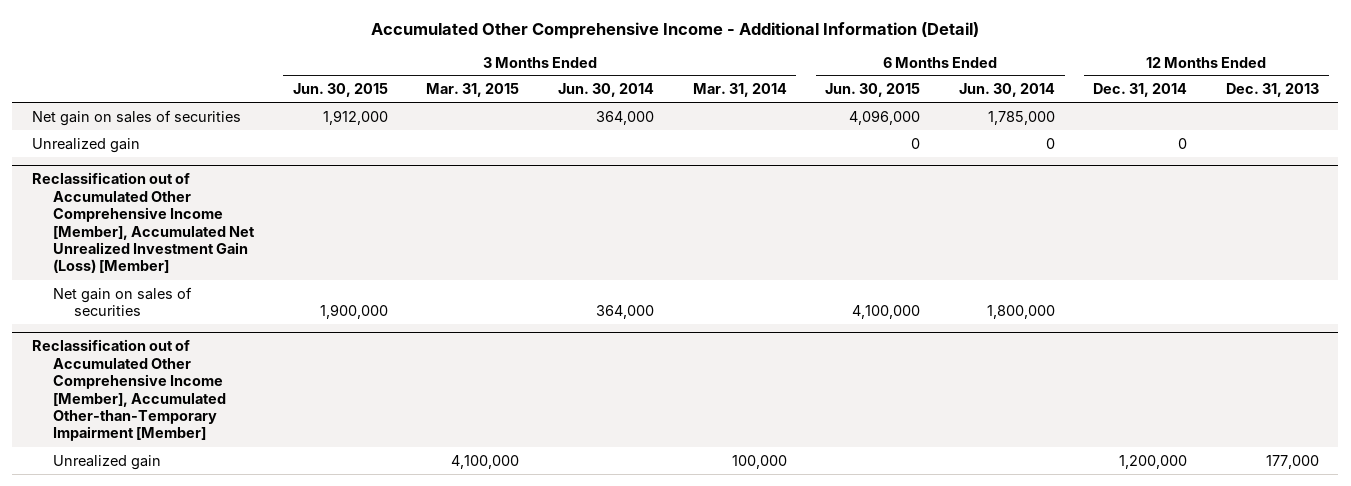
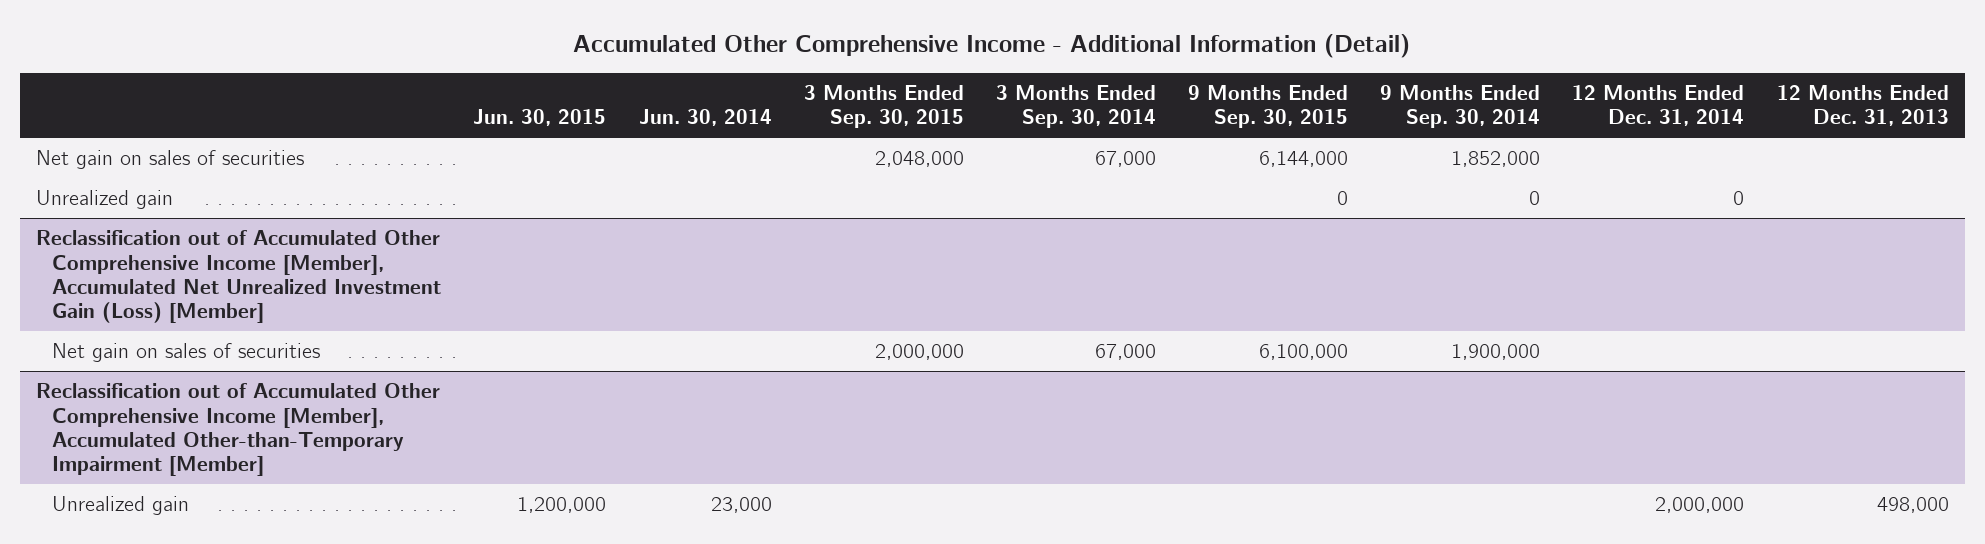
- | 3 Months Ended Jun. 30, 2015 | 3 Months Ended Mar. 31, 2015 | 3 Months Ended Jun. 30, 2014 | 3 Months Ended Mar. 31, 2014 | 6 Months Ended Jun. 30, 2015 | 6 Months Ended Jun. 30, 2014 | 12 Months Ended Dec. 31, 2014 | 12 Months Ended Dec. 31, 2013
+ | Jun. 30, 2015 | Jun. 30, 2014 | 3 Months Ended Sep. 30, 2015 | 3 Months Ended Sep. 30, 2014 | 9 Months Ended Sep. 30, 2015 | 9 Months Ended Sep. 30, 2014 | 12 Months Ended Dec. 31, 2014 | 12 Months Ended Dec. 31, 2013
@ Reclassification out of Accumulated Other Comprehensive Income [Member], Accumulated Other-than-Temporary Impairment [Member]
- Unrealized gain | | 4,100,000 | | 100,000 | | | 1,200,000 | 177,000
+ Unrealized gain | 1,200,000 | 23,000 | | | | | 2,000,000 | 498,000

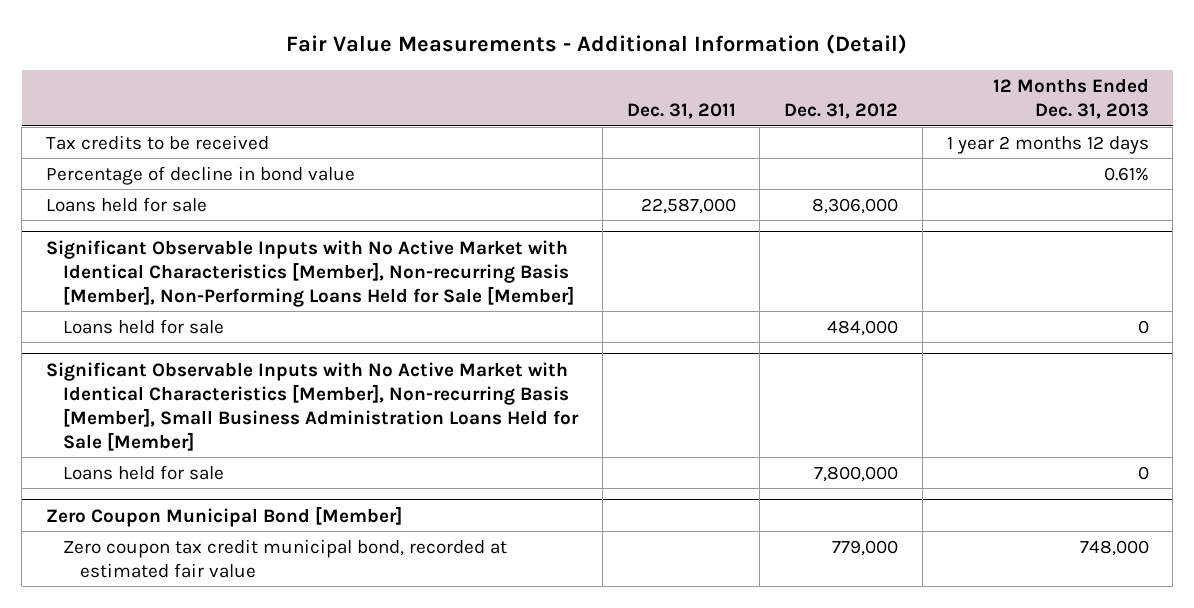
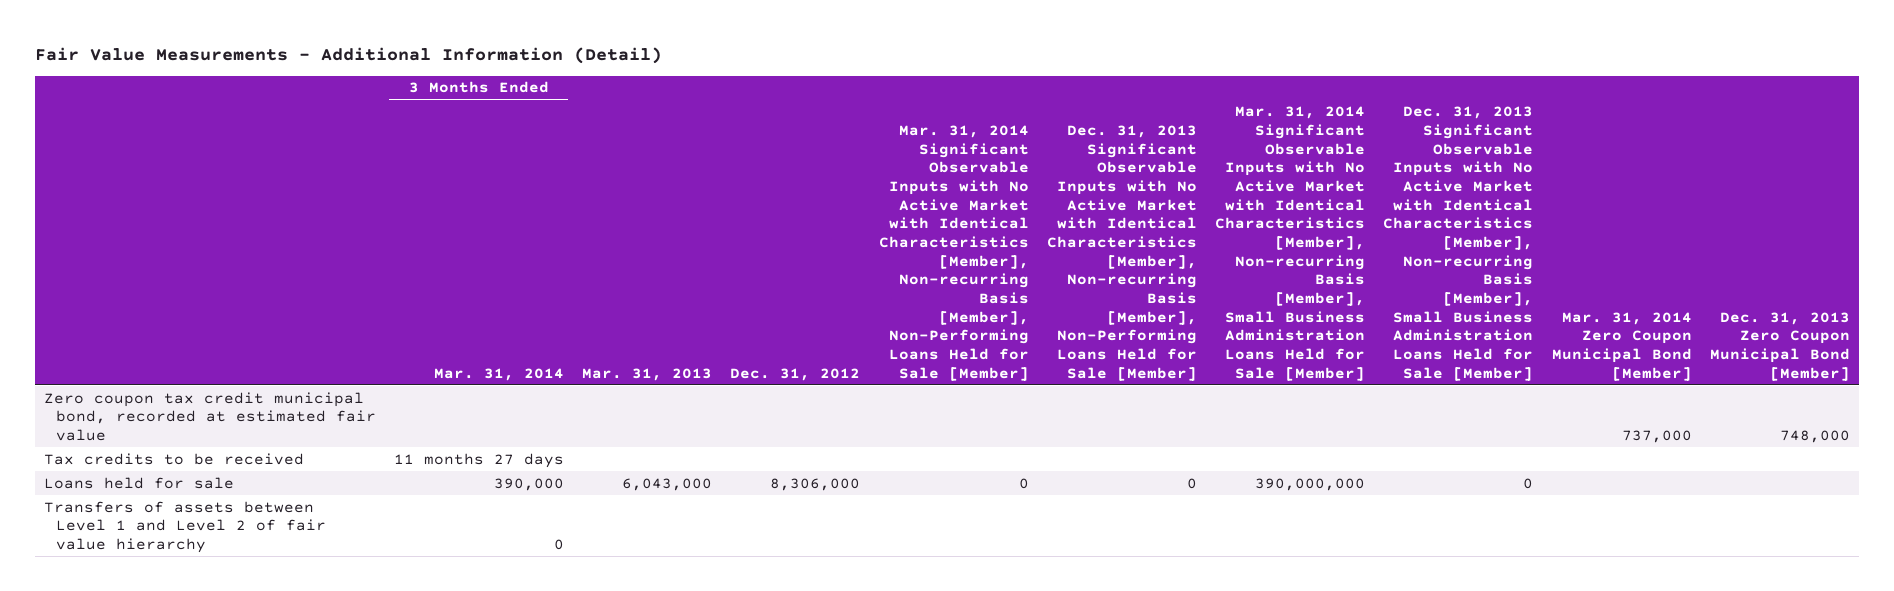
- | Dec. 31, 2011 | Dec. 31, 2012 | 12 Months Ended Dec. 31, 2013
+ | 3 Months Ended Mar. 31, 2014 | Mar. 31, 2013 | Dec. 31, 2012 | Mar. 31, 2014 Significant Observable Inputs with No Active Market with Identical Characteristics [Member], Non-recurring Basis [Member], Non-Performing Loans Held for Sale [Member] | Dec. 31, 2013 Significant Observable Inputs with No Active Market with Identical Characteristics [Member], Non-recurring Basis [Member], Non-Performing Loans Held for Sale [Member] | Mar. 31, 2014 Significant Observable Inputs with No Active Market with Identical Characteristics [Member], Non-recurring Basis [Member], Small Business Administration Loans Held for Sale [Member] | Dec. 31, 2013 Significant Observable Inputs with No Active Market with Identical Characteristics [Member], Non-recurring Basis [Member], Small Business Administration Loans Held for Sale [Member] | Mar. 31, 2014 Zero Coupon Municipal Bond [Member] | Dec. 31, 2013 Zero Coupon Municipal Bond [Member]
+ Zero coupon tax credit municipal bond, recorded at estimated fair value | | | | | | | | 737,000 | 748,000
- Percentage of decline in bond value | | | 0.61%
- Significant Observable Inputs with No Active Market with Identical Characteristics [Member], Non-recurring Basis [Member], Non-Performing Loans Held for Sale [Member]
- Loans held for sale | | 484,000 | 0
- Significant Observable Inputs with No Active Market with Identical Characteristics [Member], Non-recurring Basis [Member], Small Business Administration Loans Held for Sale [Member]
- Loans held for sale | | 7,800,000 | 0
- Zero Coupon Municipal Bond [Member]
- Zero coupon tax credit municipal bond, recorded at estimated fair value | | 779,000 | 748,000
+ Transfers of assets between Level 1 and Level 2 of fair value hierarchy | 0 | | | | | | | |

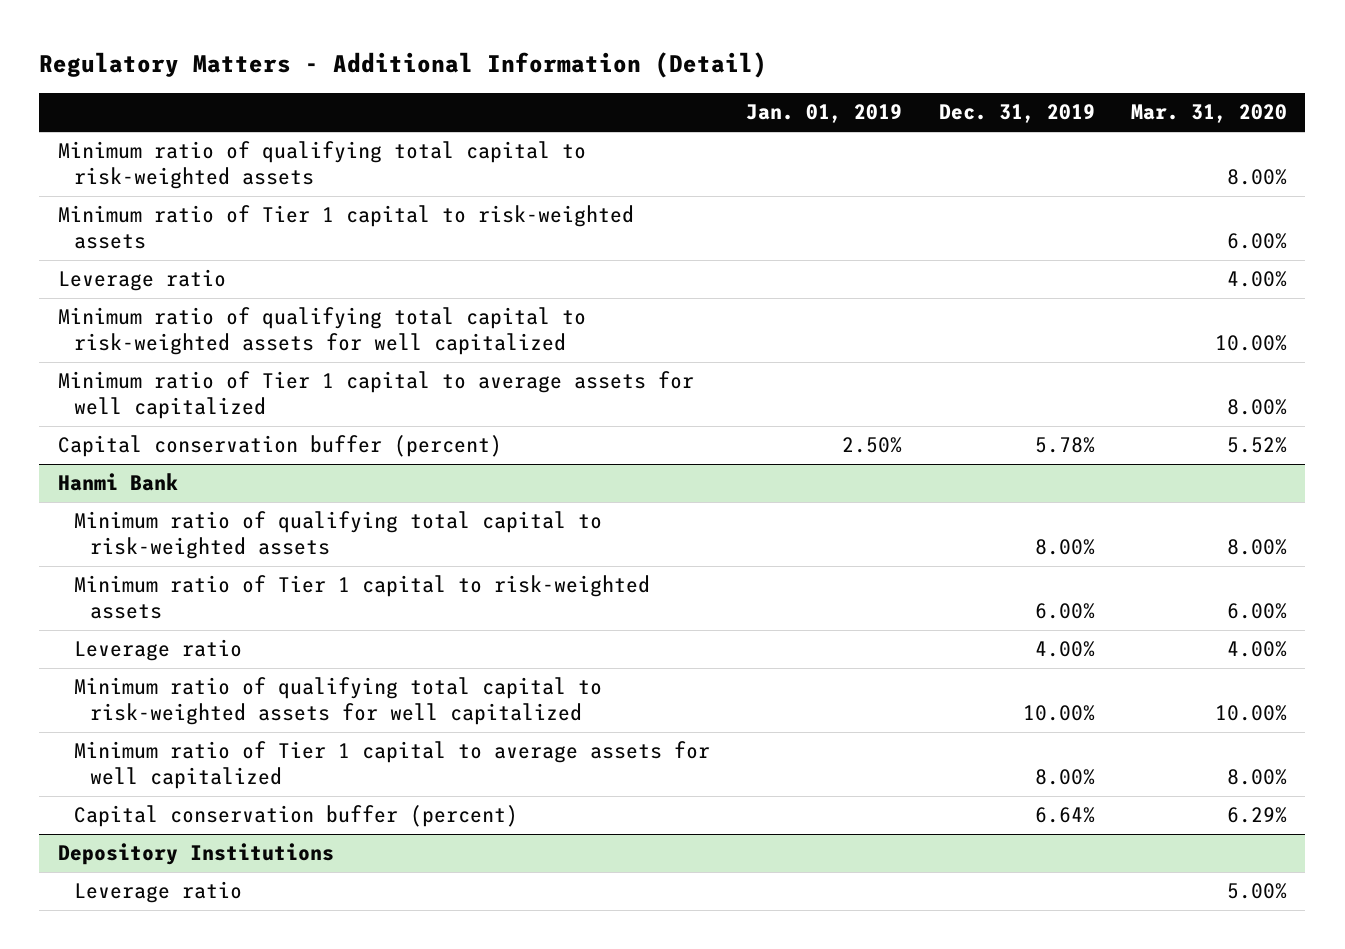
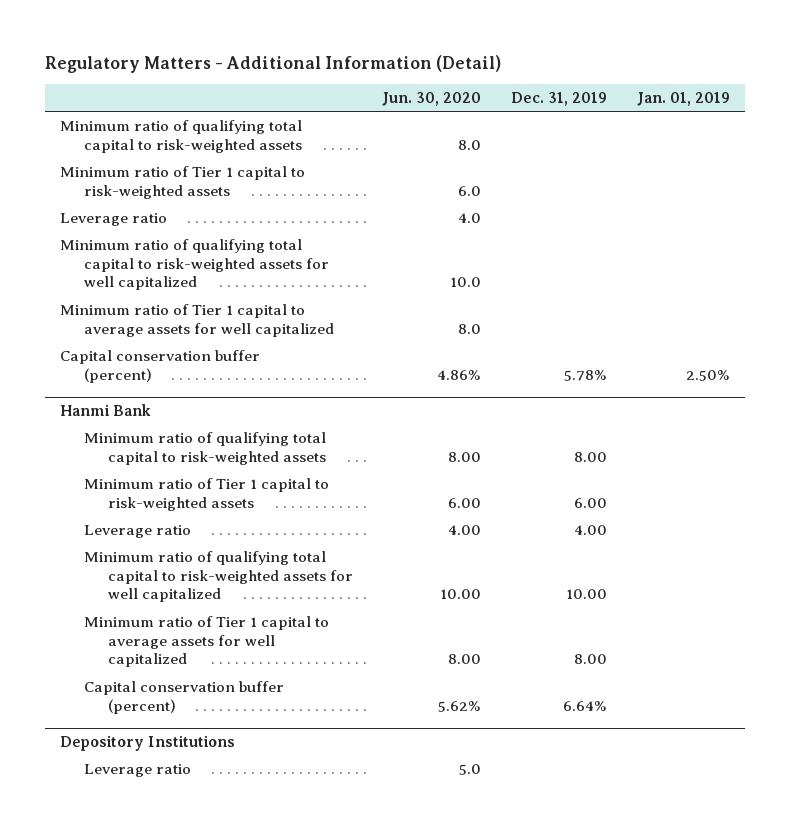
- | Jan. 01, 2019 | Dec. 31, 2019 | Mar. 31, 2020
+ | Jun. 30, 2020 | Dec. 31, 2019 | Jan. 01, 2019
@ Hanmi Bank
- Minimum ratio of qualifying total capital to risk-weighted assets | | 8.00% | 8.00%
- Minimum ratio of Tier 1 capital to risk-weighted assets | | 6.00% | 6.00%
- Leverage ratio | | 4.00% | 4.00%
- Minimum ratio of qualifying total capital to risk-weighted assets for well capitalized | | 10.00% | 10.00%
- Minimum ratio of Tier 1 capital to average assets for well capitalized | | 8.00% | 8.00%
+ Minimum ratio of qualifying total capital to risk-weighted assets | 8.00 | 8.00 |
+ Minimum ratio of Tier 1 capital to risk-weighted assets | 6.00 | 6.00 |
+ Leverage ratio | 4.00 | 4.00 |
+ Minimum ratio of qualifying total capital to risk-weighted assets for well capitalized | 10.00 | 10.00 |
+ Minimum ratio of Tier 1 capital to average assets for well capitalized | 8.00 | 8.00 |

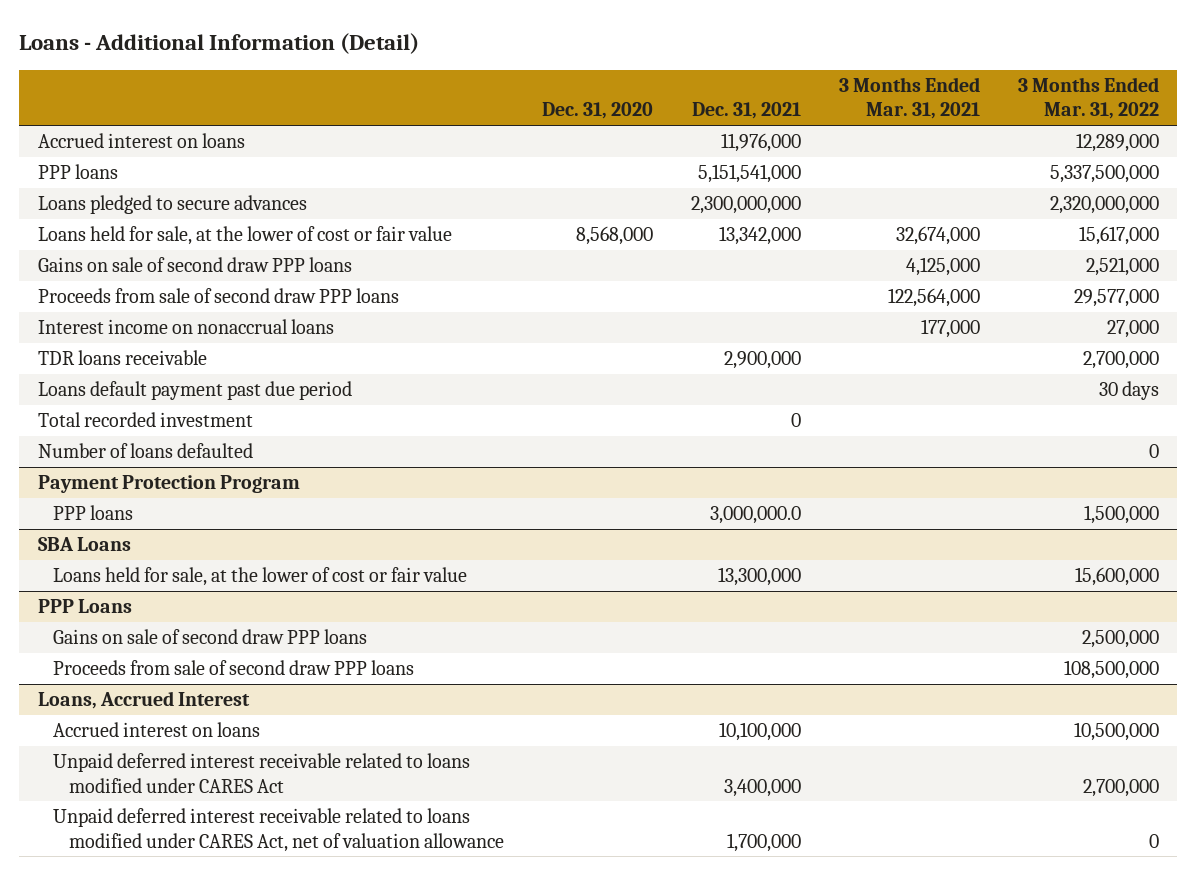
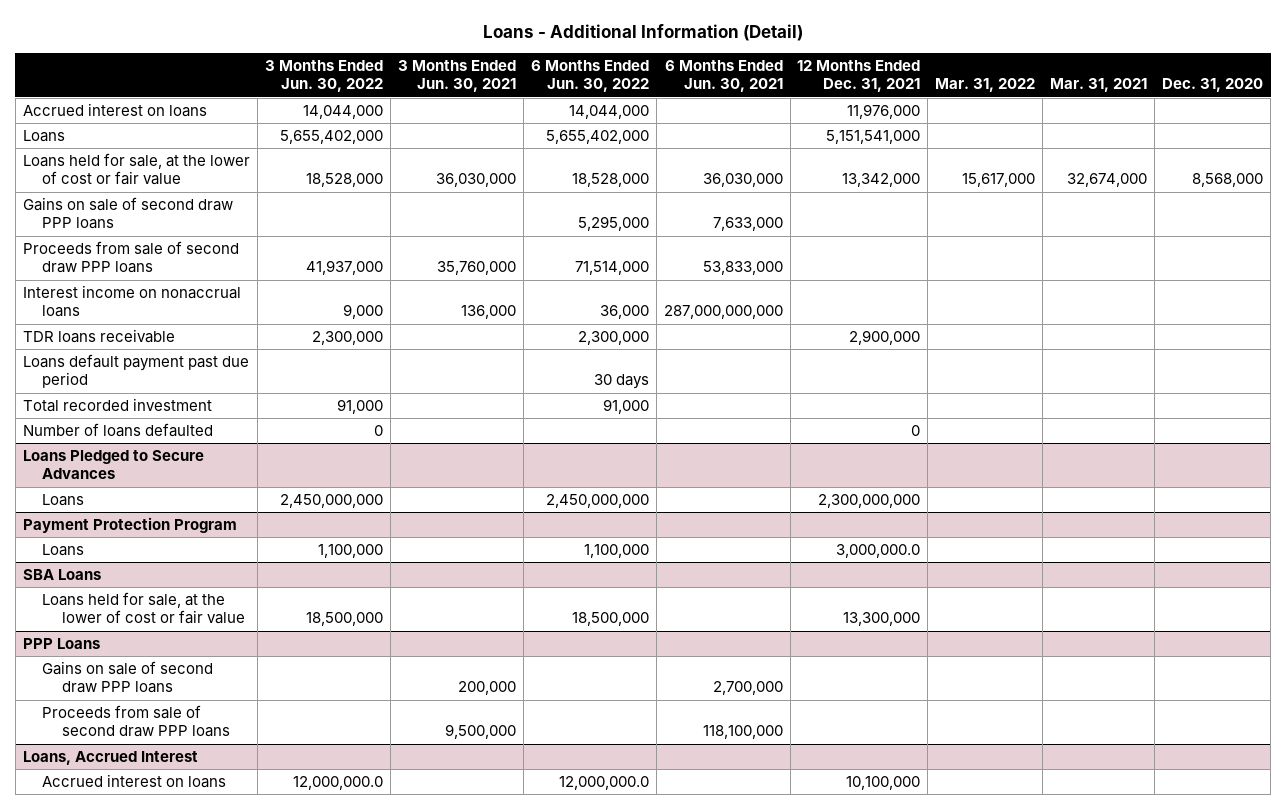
- | Dec. 31, 2020 | Dec. 31, 2021 | 3 Months Ended Mar. 31, 2021 | 3 Months Ended Mar. 31, 2022
+ | 3 Months Ended Jun. 30, 2022 | 3 Months Ended Jun. 30, 2021 | 6 Months Ended Jun. 30, 2022 | 6 Months Ended Jun. 30, 2021 | 12 Months Ended Dec. 31, 2021 | Mar. 31, 2022 | Mar. 31, 2021 | Dec. 31, 2020
- PPP loans | | 5,151,541,000 | | 5,337,500,000
- Loans pledged to secure advances | | 2,300,000,000 | | 2,320,000,000
+ Loans | 5,655,402,000 | | 5,655,402,000 | | 5,151,541,000 | | |
+ Loans Pledged to Secure Advances
+ Loans | 2,450,000,000 | | 2,450,000,000 | | 2,300,000,000 | | |
@ Payment Protection Program
- PPP loans | | 3,000,000.0 | | 1,500,000
+ Loans | 1,100,000 | | 1,100,000 | | 3,000,000.0 | | |
@ Loans, Accrued Interest
- Unpaid deferred interest receivable related to loans modified under CARES Act | | 3,400,000 | | 2,700,000
- Unpaid deferred interest receivable related to loans modified under CARES Act, net of valuation allowance | | 1,700,000 | | 0

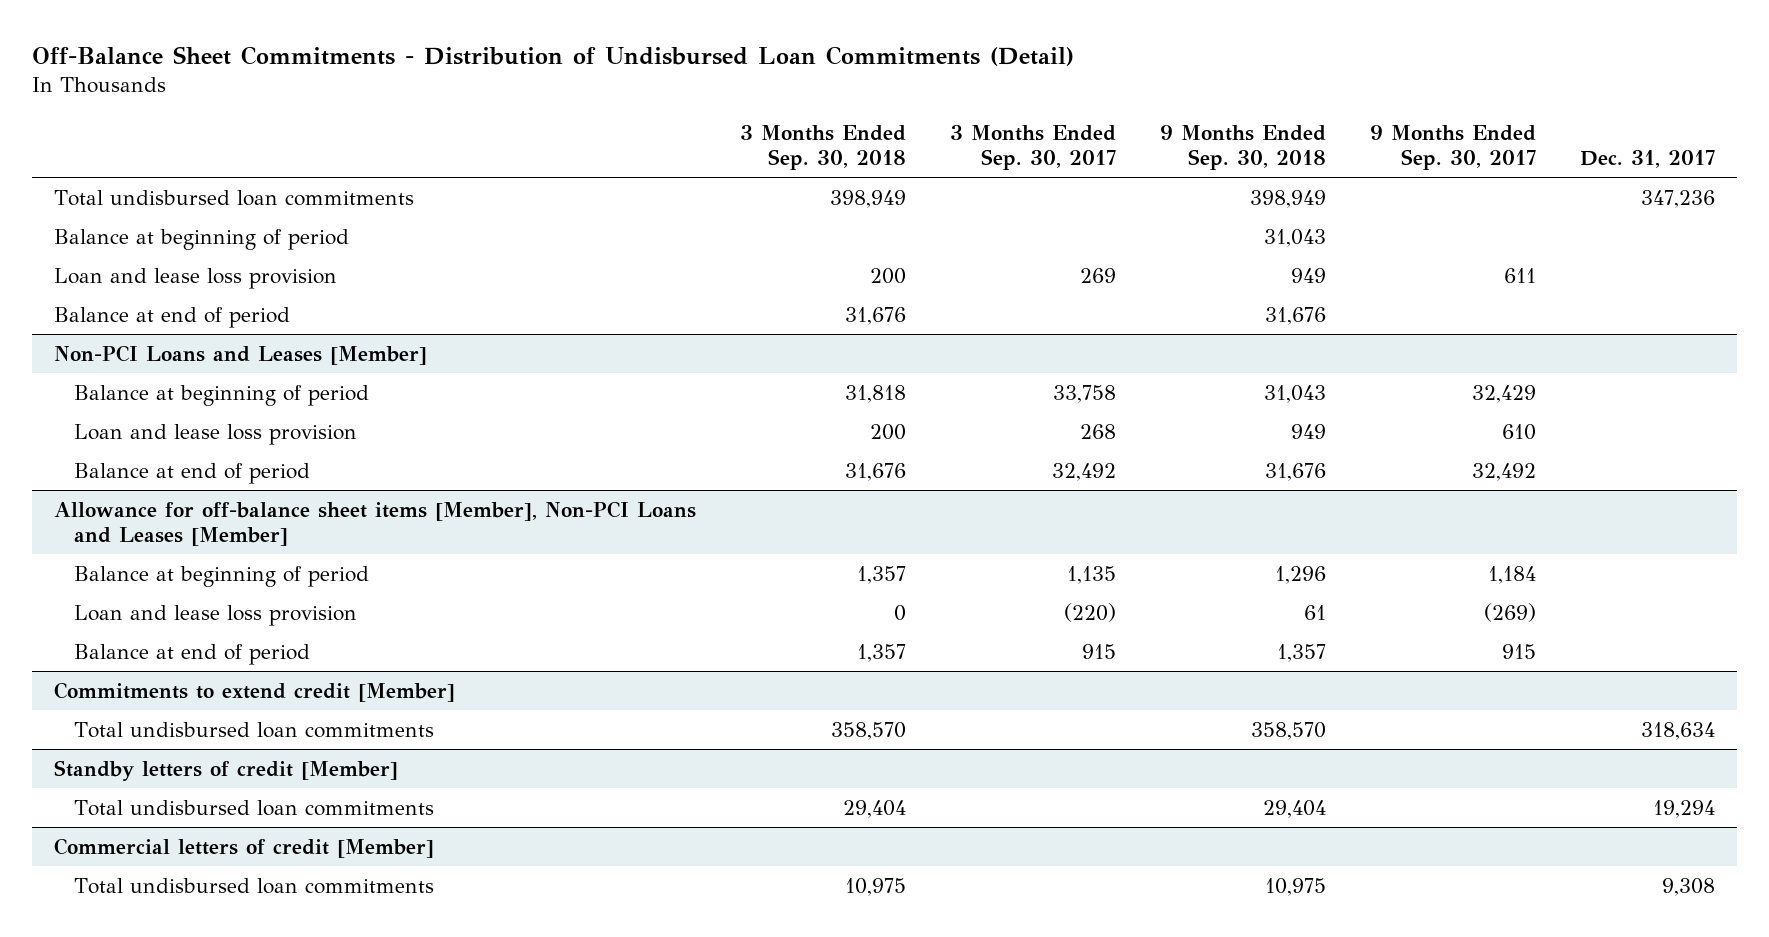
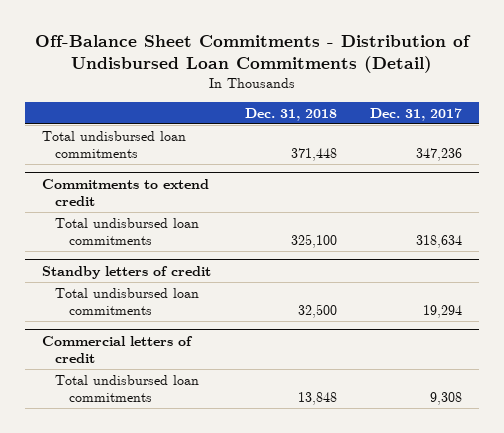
- | 3 Months Ended Sep. 30, 2018 | 3 Months Ended Sep. 30, 2017 | 9 Months Ended Sep. 30, 2018 | 9 Months Ended Sep. 30, 2017 | Dec. 31, 2017
+ | Dec. 31, 2018 | Dec. 31, 2017
- Balance at beginning of period | | | 31,043 | |
- Loan and lease loss provision | 200 | 269 | 949 | 611 |
- Balance at end of period | 31,676 | | 31,676 | |
- Non-PCI Loans and Leases [Member]
- Balance at beginning of period | 31,818 | 33,758 | 31,043 | 32,429 |
- Loan and lease loss provision | 200 | 268 | 949 | 610 |
- Balance at end of period | 31,676 | 32,492 | 31,676 | 32,492 |
- Allowance for off-balance sheet items [Member], Non-PCI Loans and Leases [Member]
- Balance at beginning of period | 1,357 | 1,135 | 1,296 | 1,184 |
- Loan and lease loss provision | 0 | (220) | 61 | (269) |
- Balance at end of period | 1,357 | 915 | 1,357 | 915 |
- Commitments to extend credit [Member]
+ Commitments to extend credit
- Standby letters of credit [Member]
+ Standby letters of credit
- Commercial letters of credit [Member]
+ Commercial letters of credit

